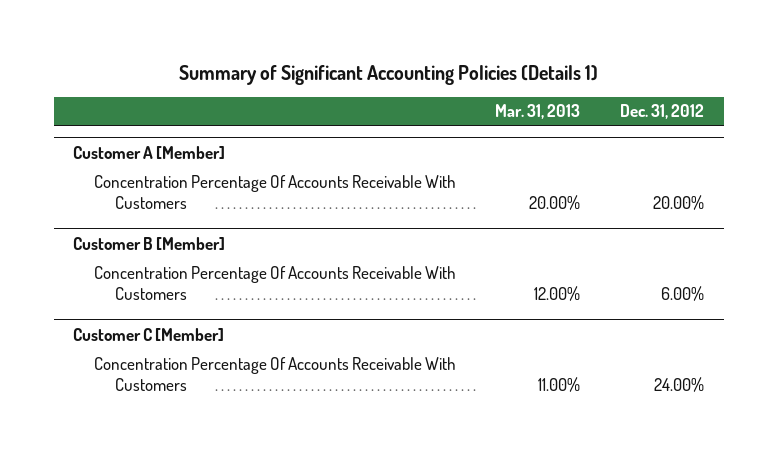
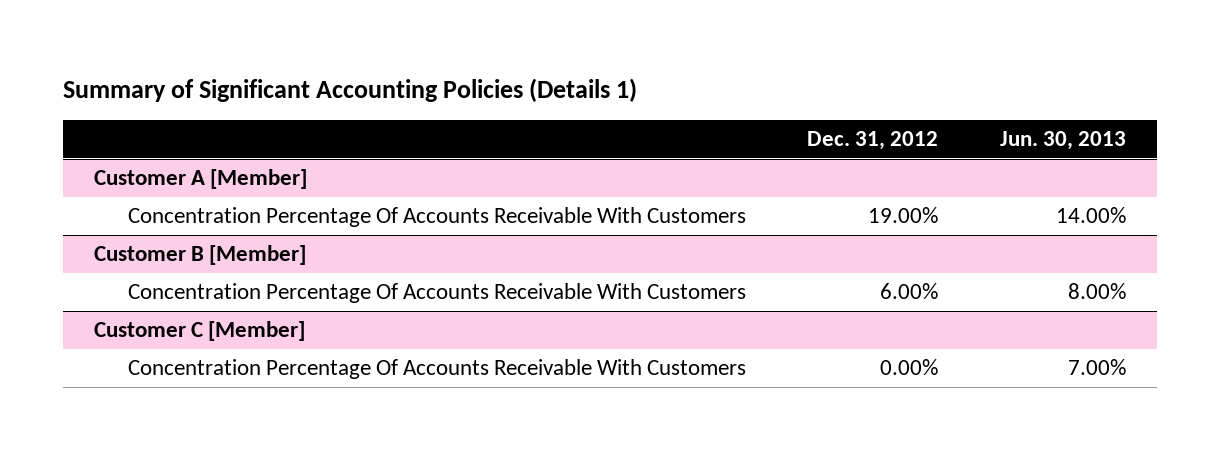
- | Mar. 31, 2013 | Dec. 31, 2012
+ | Dec. 31, 2012 | Jun. 30, 2013
@ Customer A [Member]
- Concentration Percentage Of Accounts Receivable With Customers | 20.00% | 20.00%
+ Concentration Percentage Of Accounts Receivable With Customers | 19.00% | 14.00%
@ Customer C [Member]
- Concentration Percentage Of Accounts Receivable With Customers | 11.00% | 24.00%
+ Concentration Percentage Of Accounts Receivable With Customers | 0.00% | 7.00%

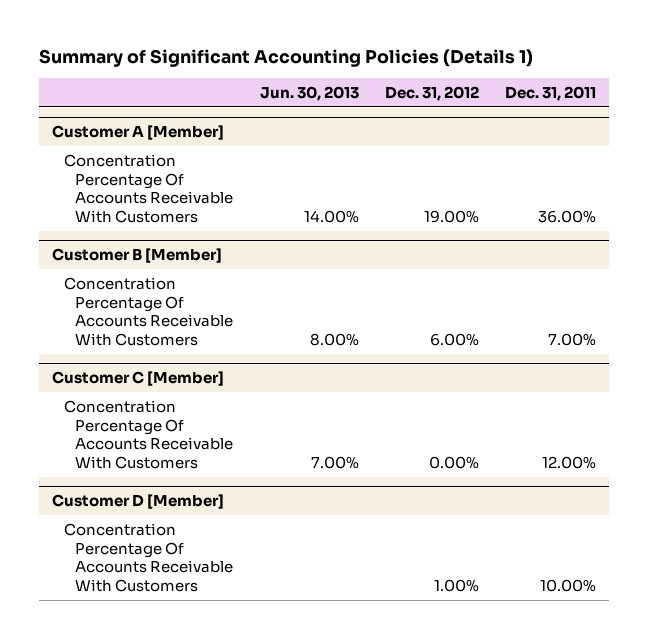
- | Dec. 31, 2012 | Jun. 30, 2013
+ | Jun. 30, 2013 | Dec. 31, 2012 | Dec. 31, 2011
+ Customer D [Member]
+ Concentration Percentage Of Accounts Receivable With Customers | | 1.00% | 10.00%

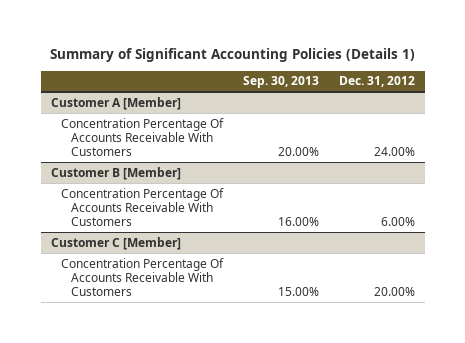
- | Jun. 30, 2013 | Dec. 31, 2012 | Dec. 31, 2011
+ | Sep. 30, 2013 | Dec. 31, 2012
@ Customer A [Member]
- Concentration Percentage Of Accounts Receivable With Customers | 14.00% | 19.00% | 36.00%
+ Concentration Percentage Of Accounts Receivable With Customers | 20.00% | 24.00%
@ Customer C [Member]
- Concentration Percentage Of Accounts Receivable With Customers | 7.00% | 0.00% | 12.00%
- Customer D [Member]
- Concentration Percentage Of Accounts Receivable With Customers | | 1.00% | 10.00%
@ Customer C [Member]
+ Concentration Percentage Of Accounts Receivable With Customers | 15.00% | 20.00%

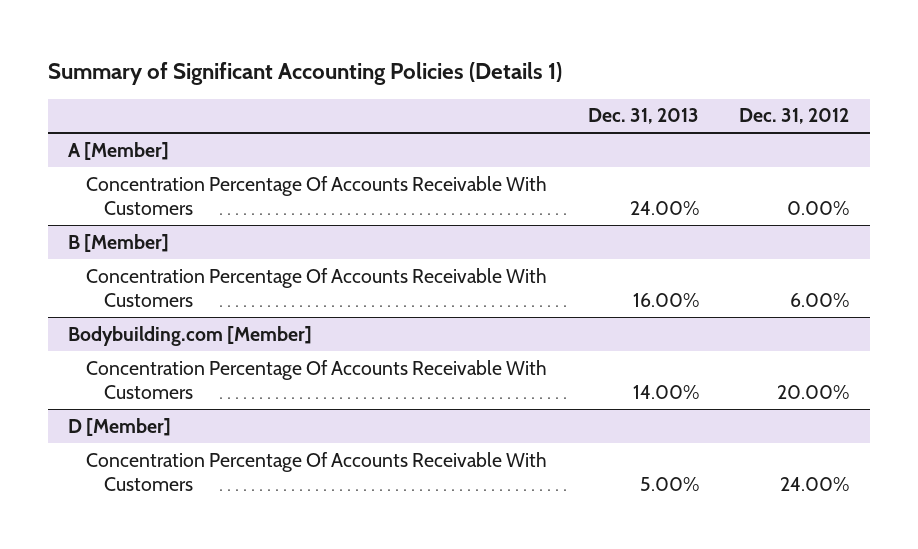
- | Sep. 30, 2013 | Dec. 31, 2012
+ | Dec. 31, 2013 | Dec. 31, 2012
- Customer A [Member]
- Concentration Percentage Of Accounts Receivable With Customers | 20.00% | 24.00%
- Customer B [Member]
+ A [Member]
+ Concentration Percentage Of Accounts Receivable With Customers | 24.00% | 0.00%
+ B [Member]
- Customer C [Member]
+ Bodybuilding.com [Member]
+ D [Member]
+ Concentration Percentage Of Accounts Receivable With Customers | 5.00% | 24.00%

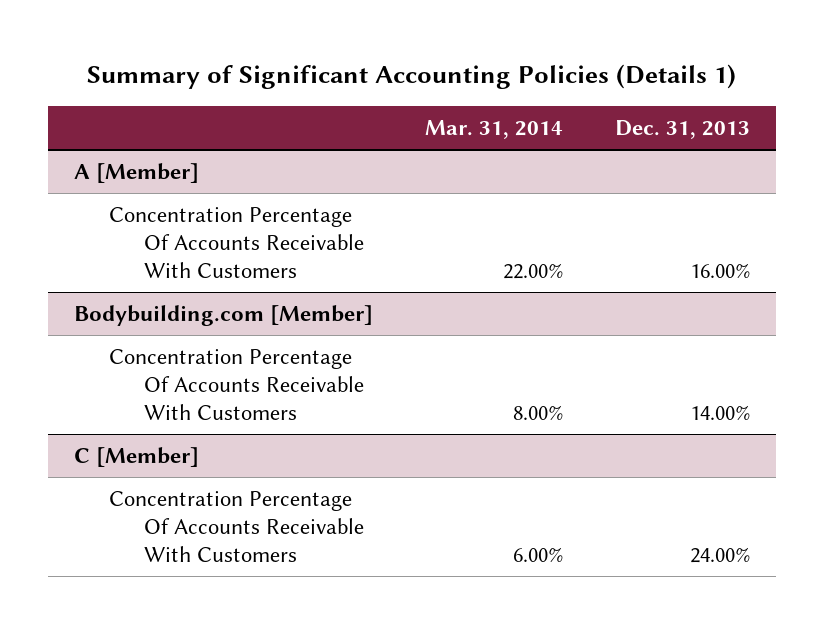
- | Dec. 31, 2013 | Dec. 31, 2012
+ | Mar. 31, 2014 | Dec. 31, 2013
@ A [Member]
- Concentration Percentage Of Accounts Receivable With Customers | 24.00% | 0.00%
- B [Member]
- D [Member]
- Concentration Percentage Of Accounts Receivable With Customers | 5.00% | 24.00%
+ C [Member]
+ Concentration Percentage Of Accounts Receivable With Customers | 6.00% | 24.00%

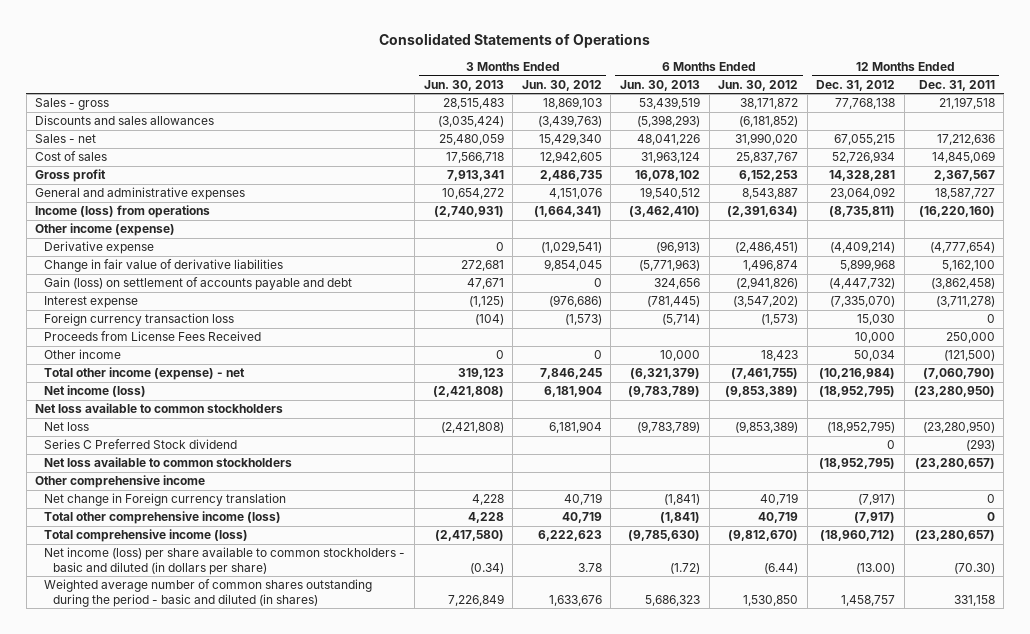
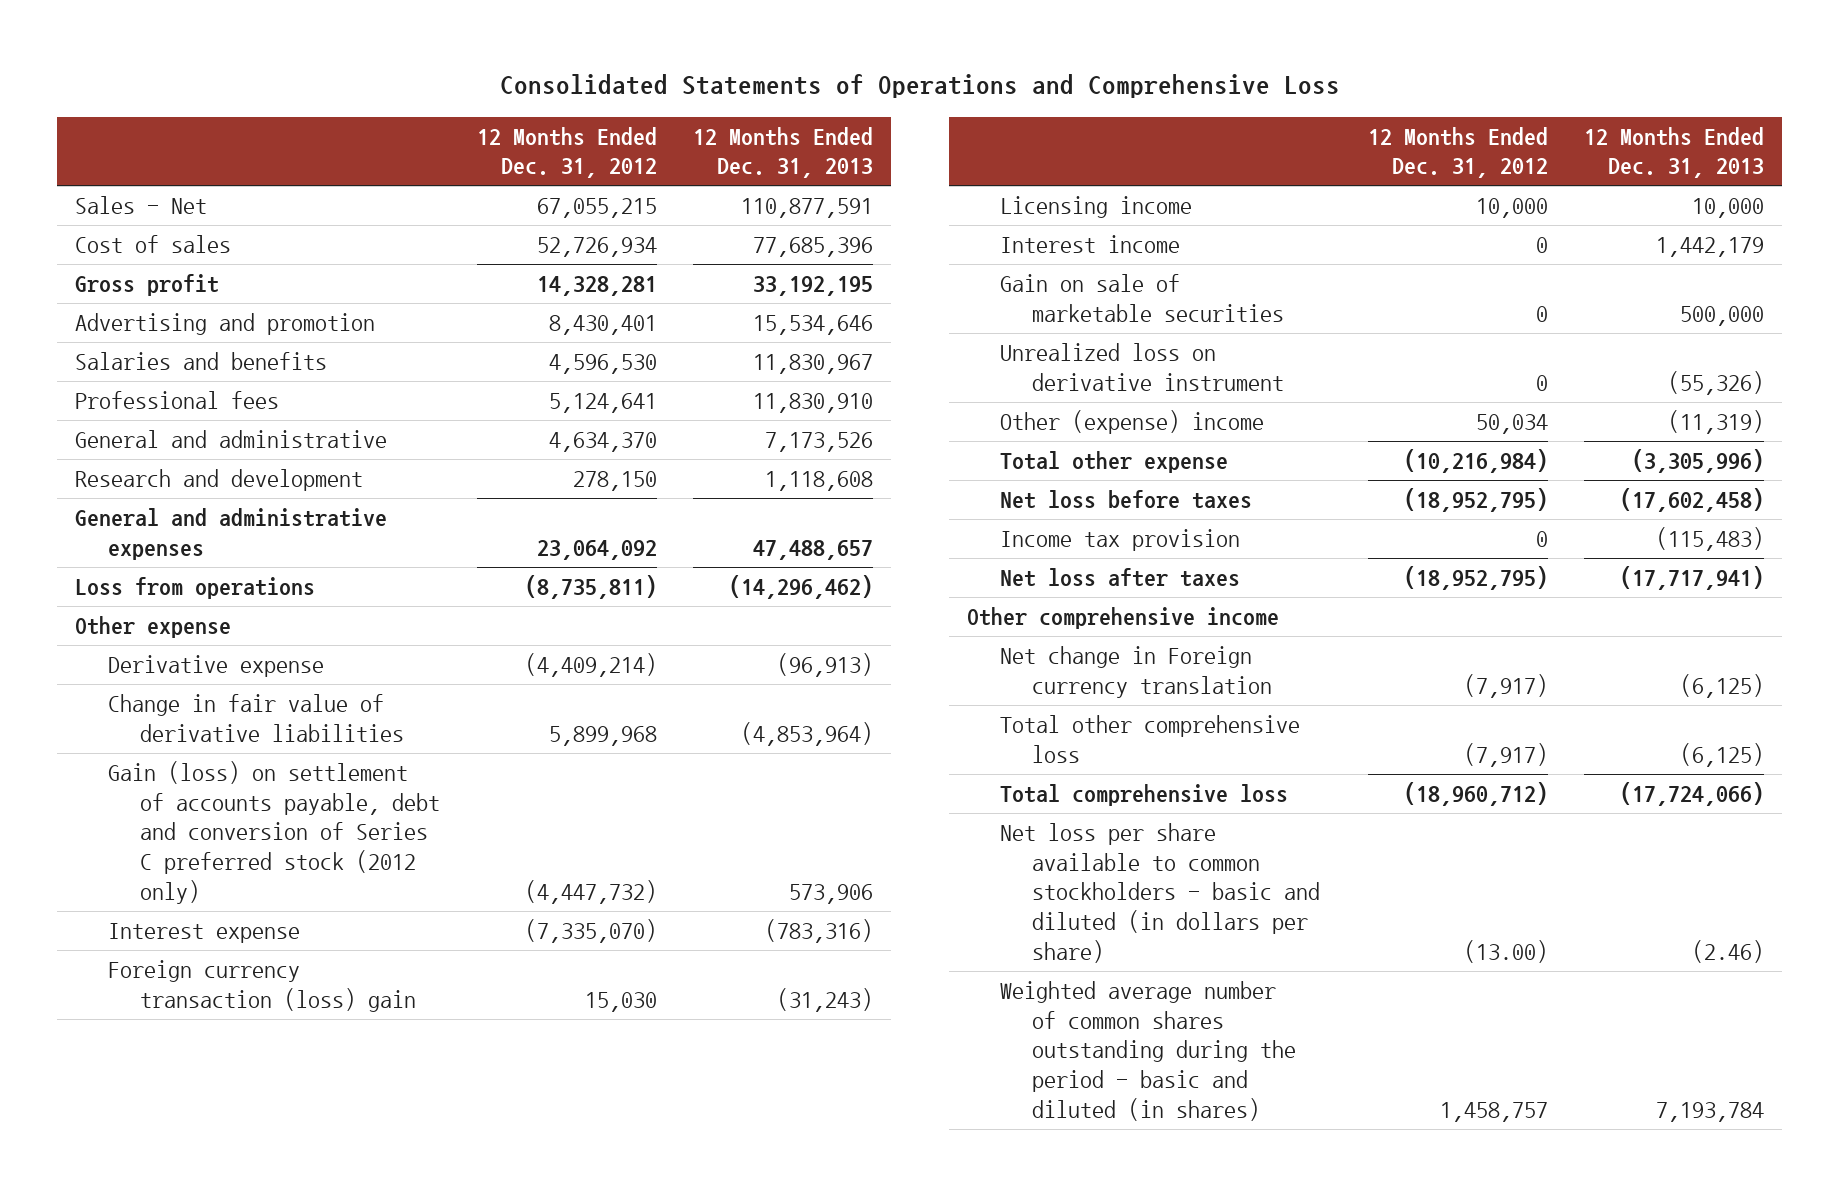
- Consolidated Statements of Operations
+ Consolidated Statements of Operations and Comprehensive Loss
- | 3 Months Ended Jun. 30, 2013 | 3 Months Ended Jun. 30, 2012 | 6 Months Ended Jun. 30, 2013 | 6 Months Ended Jun. 30, 2012 | 12 Months Ended Dec. 31, 2012 | 12 Months Ended Dec. 31, 2011
+ | 12 Months Ended Dec. 31, 2012 | 12 Months Ended Dec. 31, 2013
- Sales - gross | 28,515,483 | 18,869,103 | 53,439,519 | 38,171,872 | 77,768,138 | 21,197,518
- Discounts and sales allowances | (3,035,424) | (3,439,763) | (5,398,293) | (6,181,852) | |
- Sales - net | 25,480,059 | 15,429,340 | 48,041,226 | 31,990,020 | 67,055,215 | 17,212,636
+ Sales - Net | 67,055,215 | 110,877,591
+ Advertising and promotion | 8,430,401 | 15,534,646
+ Salaries and benefits | 4,596,530 | 11,830,967
+ Professional fees | 5,124,641 | 11,830,910
+ General and administrative | 4,634,370 | 7,173,526
+ Research and development | 278,150 | 1,118,608
- Income (loss) from operations | (2,740,931) | (1,664,341) | (3,462,410) | (2,391,634) | (8,735,811) | (16,220,160)
- Other income (expense)
+ Loss from operations | (8,735,811) | (14,296,462)
+ Other expense
- Gain (loss) on settlement of accounts payable and debt | 47,671 | 0 | 324,656 | (2,941,826) | (4,447,732) | (3,862,458)
+ Gain (loss) on settlement of accounts payable, debt and conversion of Series C preferred stock (2012 only) | (4,447,732) | 573,906
- Foreign currency transaction loss | (104) | (1,573) | (5,714) | (1,573) | 15,030 | 0
- Proceeds from License Fees Received | | | | | 10,000 | 250,000
- Other income | 0 | 0 | 10,000 | 18,423 | 50,034 | (121,500)
- Total other income (expense) - net | 319,123 | 7,846,245 | (6,321,379) | (7,461,755) | (10,216,984) | (7,060,790)
- Net income (loss) | (2,421,808) | 6,181,904 | (9,783,789) | (9,853,389) | (18,952,795) | (23,280,950)
- Net loss available to common stockholders
- Net loss | (2,421,808) | 6,181,904 | (9,783,789) | (9,853,389) | (18,952,795) | (23,280,950)
- Series C Preferred Stock dividend | | | | | 0 | (293)
- Net loss available to common stockholders | | | | | (18,952,795) | (23,280,657)
+ Foreign currency transaction (loss) gain | 15,030 | (31,243)
+ Licensing income | 10,000 | 10,000
+ Interest income | 0 | 1,442,179
+ Gain on sale of marketable securities | 0 | 500,000
+ Unrealized loss on derivative instrument | 0 | (55,326)
+ Other (expense) income | 50,034 | (11,319)
+ Total other expense | (10,216,984) | (3,305,996)
+ Net loss before taxes | (18,952,795) | (17,602,458)
+ Income tax provision | 0 | (115,483)
+ Net loss after taxes | (18,952,795) | (17,717,941)
- Total other comprehensive income (loss) | 4,228 | 40,719 | (1,841) | 40,719 | (7,917) | 0
- Total comprehensive income (loss) | (2,417,580) | 6,222,623 | (9,785,630) | (9,812,670) | (18,960,712) | (23,280,657)
- Net income (loss) per share available to common stockholders - basic and diluted (in dollars per share) | (0.34) | 3.78 | (1.72) | (6.44) | (13.00) | (70.30)
+ Total other comprehensive loss | (7,917) | (6,125)
+ Total comprehensive loss | (18,960,712) | (17,724,066)
+ Net loss per share available to common stockholders - basic and diluted (in dollars per share) | (13.00) | (2.46)

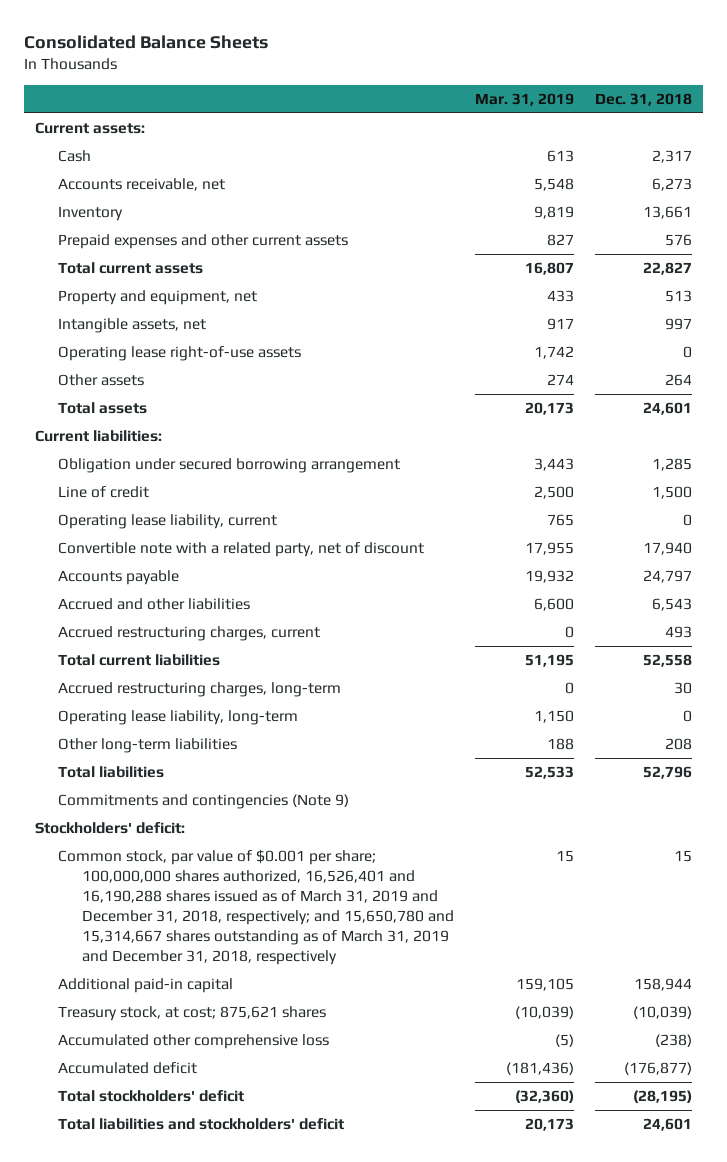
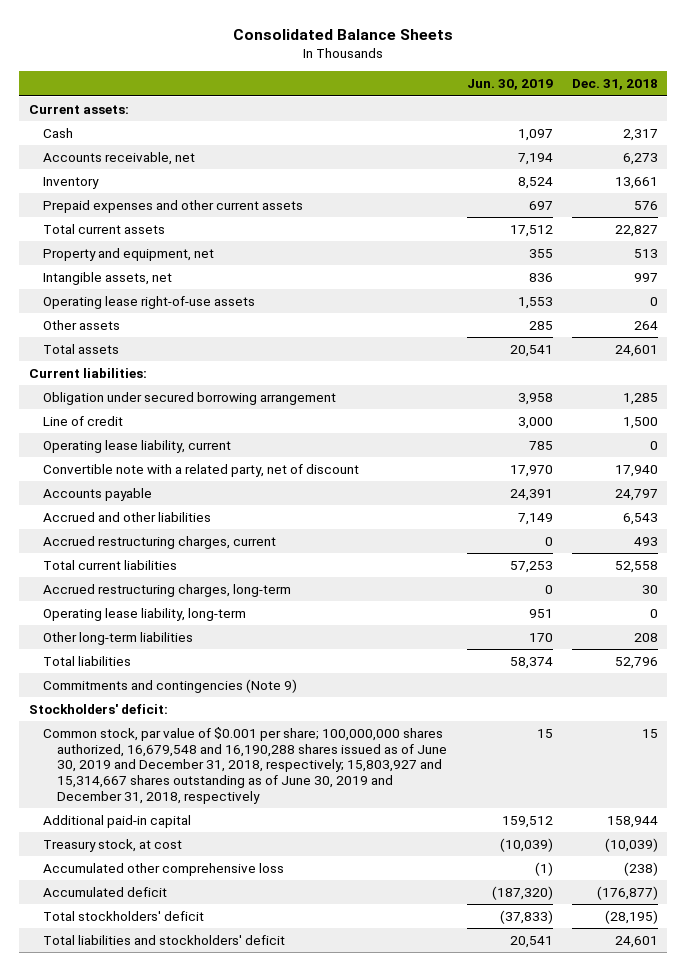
- | Mar. 31, 2019 | Dec. 31, 2018
+ | Jun. 30, 2019 | Dec. 31, 2018
- Common stock, par value of $0.001 per share; 100,000,000 shares authorized, 16,526,401 and 16,190,288 shares issued as of March 31, 2019 and December 31, 2018, respectively; and 15,650,780 and 15,314,667 shares outstanding as of March 31, 2019 and December 31, 2018, respectively | 15 | 15
+ Common stock, par value of $0.001 per share; 100,000,000 shares authorized, 16,679,548 and 16,190,288 shares issued as of June 30, 2019 and December 31, 2018, respectively; 15,803,927 and 15,314,667 shares outstanding as of June 30, 2019 and December 31, 2018, respectively | 15 | 15
- Treasury stock, at cost; 875,621 shares | (10,039) | (10,039)
+ Treasury stock, at cost | (10,039) | (10,039)

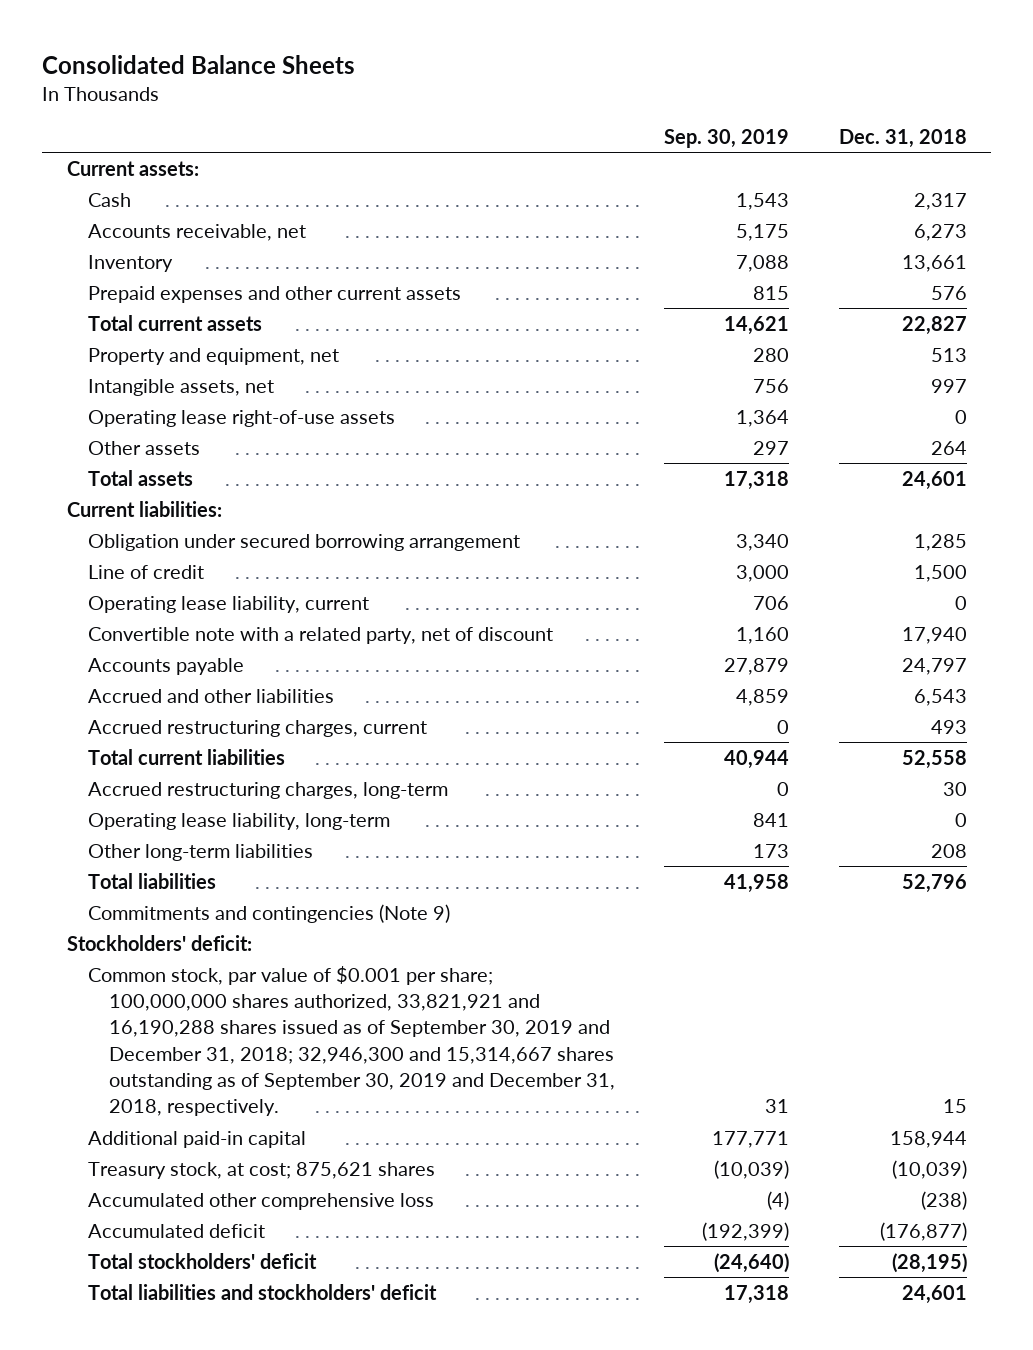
- | Jun. 30, 2019 | Dec. 31, 2018
+ | Sep. 30, 2019 | Dec. 31, 2018
- Common stock, par value of $0.001 per share; 100,000,000 shares authorized, 16,679,548 and 16,190,288 shares issued as of June 30, 2019 and December 31, 2018, respectively; 15,803,927 and 15,314,667 shares outstanding as of June 30, 2019 and December 31, 2018, respectively | 15 | 15
+ Common stock, par value of $0.001 per share; 100,000,000 shares authorized, 33,821,921 and 16,190,288 shares issued as of September 30, 2019 and December 31, 2018; 32,946,300 and 15,314,667 shares outstanding as of September 30, 2019 and December 31, 2018, respectively. | 31 | 15
- Treasury stock, at cost | (10,039) | (10,039)
+ Treasury stock, at cost; 875,621 shares | (10,039) | (10,039)

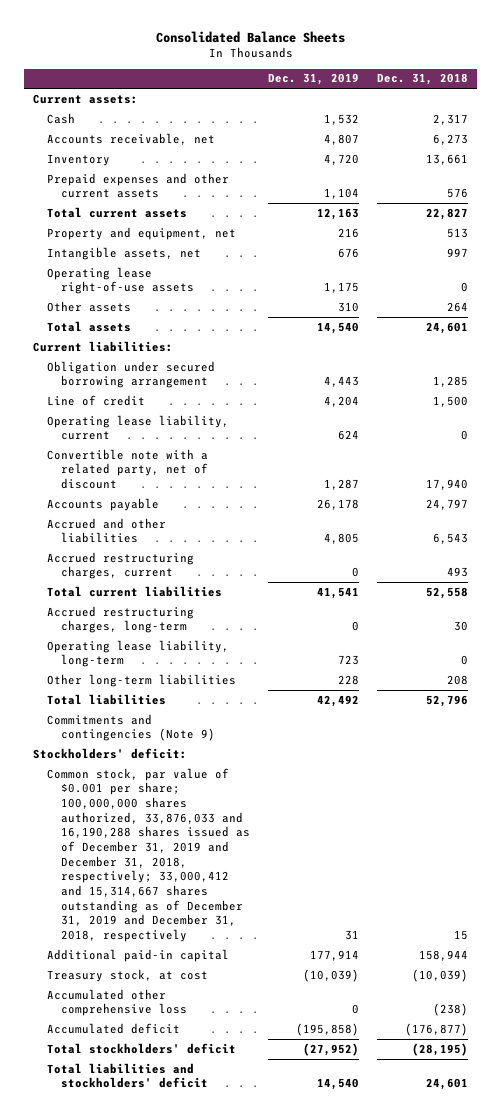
- | Sep. 30, 2019 | Dec. 31, 2018
+ | Dec. 31, 2019 | Dec. 31, 2018
- Common stock, par value of $0.001 per share; 100,000,000 shares authorized, 33,821,921 and 16,190,288 shares issued as of September 30, 2019 and December 31, 2018; 32,946,300 and 15,314,667 shares outstanding as of September 30, 2019 and December 31, 2018, respectively. | 31 | 15
+ Common stock, par value of $0.001 per share; 100,000,000 shares authorized, 33,876,033 and 16,190,288 shares issued as of December 31, 2019 and December 31, 2018, respectively; 33,000,412 and 15,314,667 shares outstanding as of December 31, 2019 and December 31, 2018, respectively | 31 | 15
- Treasury stock, at cost; 875,621 shares | (10,039) | (10,039)
+ Treasury stock, at cost | (10,039) | (10,039)

